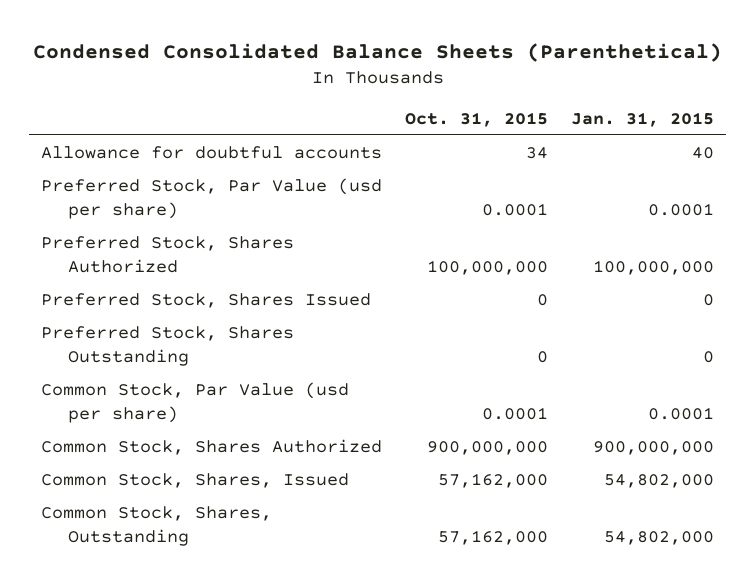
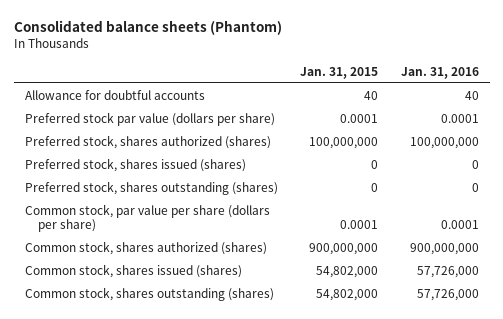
- Condensed Consolidated Balance Sheets (Parenthetical)
+ Consolidated balance sheets (Phantom)
- | Oct. 31, 2015 | Jan. 31, 2015
+ | Jan. 31, 2015 | Jan. 31, 2016
- Preferred Stock, Par Value (usd per share) | 0.0001 | 0.0001
- Preferred Stock, Shares Authorized | 100,000,000 | 100,000,000
- Preferred Stock, Shares Issued | 0 | 0
- Preferred Stock, Shares Outstanding | 0 | 0
- Common Stock, Par Value (usd per share) | 0.0001 | 0.0001
- Common Stock, Shares Authorized | 900,000,000 | 900,000,000
- Common Stock, Shares, Issued | 57,162,000 | 54,802,000
- Common Stock, Shares, Outstanding | 57,162,000 | 54,802,000
+ Preferred stock par value (dollars per share) | 0.0001 | 0.0001
+ Preferred stock, shares authorized (shares) | 100,000,000 | 100,000,000
+ Preferred stock, shares issued (shares) | 0 | 0
+ Preferred stock, shares outstanding (shares) | 0 | 0
+ Common stock, par value per share (dollars per share) | 0.0001 | 0.0001
+ Common stock, shares authorized (shares) | 900,000,000 | 900,000,000
+ Common stock, shares issued (shares) | 54,802,000 | 57,726,000
+ Common stock, shares outstanding (shares) | 54,802,000 | 57,726,000

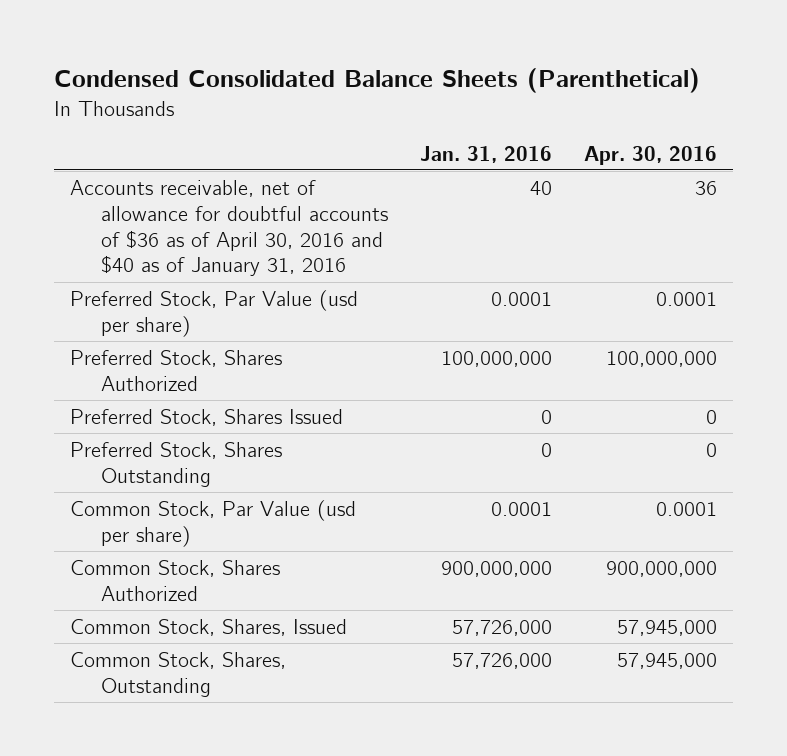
- Consolidated balance sheets (Phantom)
+ Condensed Consolidated Balance Sheets (Parenthetical)
- | Jan. 31, 2015 | Jan. 31, 2016
+ | Jan. 31, 2016 | Apr. 30, 2016
- Allowance for doubtful accounts | 40 | 40
- Preferred stock par value (dollars per share) | 0.0001 | 0.0001
- Preferred stock, shares authorized (shares) | 100,000,000 | 100,000,000
- Preferred stock, shares issued (shares) | 0 | 0
- Preferred stock, shares outstanding (shares) | 0 | 0
- Common stock, par value per share (dollars per share) | 0.0001 | 0.0001
- Common stock, shares authorized (shares) | 900,000,000 | 900,000,000
- Common stock, shares issued (shares) | 54,802,000 | 57,726,000
- Common stock, shares outstanding (shares) | 54,802,000 | 57,726,000
+ Accounts receivable, net of allowance for doubtful accounts of $36 as of April 30, 2016 and $40 as of January 31, 2016 | 40 | 36
+ Preferred Stock, Par Value (usd per share) | 0.0001 | 0.0001
+ Preferred Stock, Shares Authorized | 100,000,000 | 100,000,000
+ Preferred Stock, Shares Issued | 0 | 0
+ Preferred Stock, Shares Outstanding | 0 | 0
+ Common Stock, Par Value (usd per share) | 0.0001 | 0.0001
+ Common Stock, Shares Authorized | 900,000,000 | 900,000,000
+ Common Stock, Shares, Issued | 57,726,000 | 57,945,000
+ Common Stock, Shares, Outstanding | 57,726,000 | 57,945,000

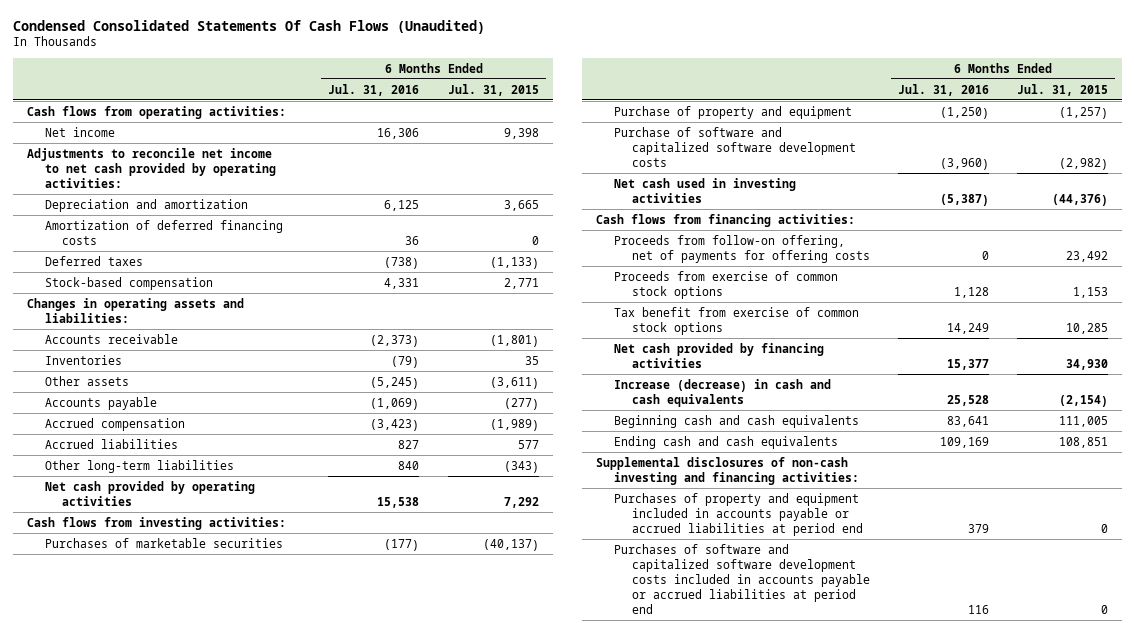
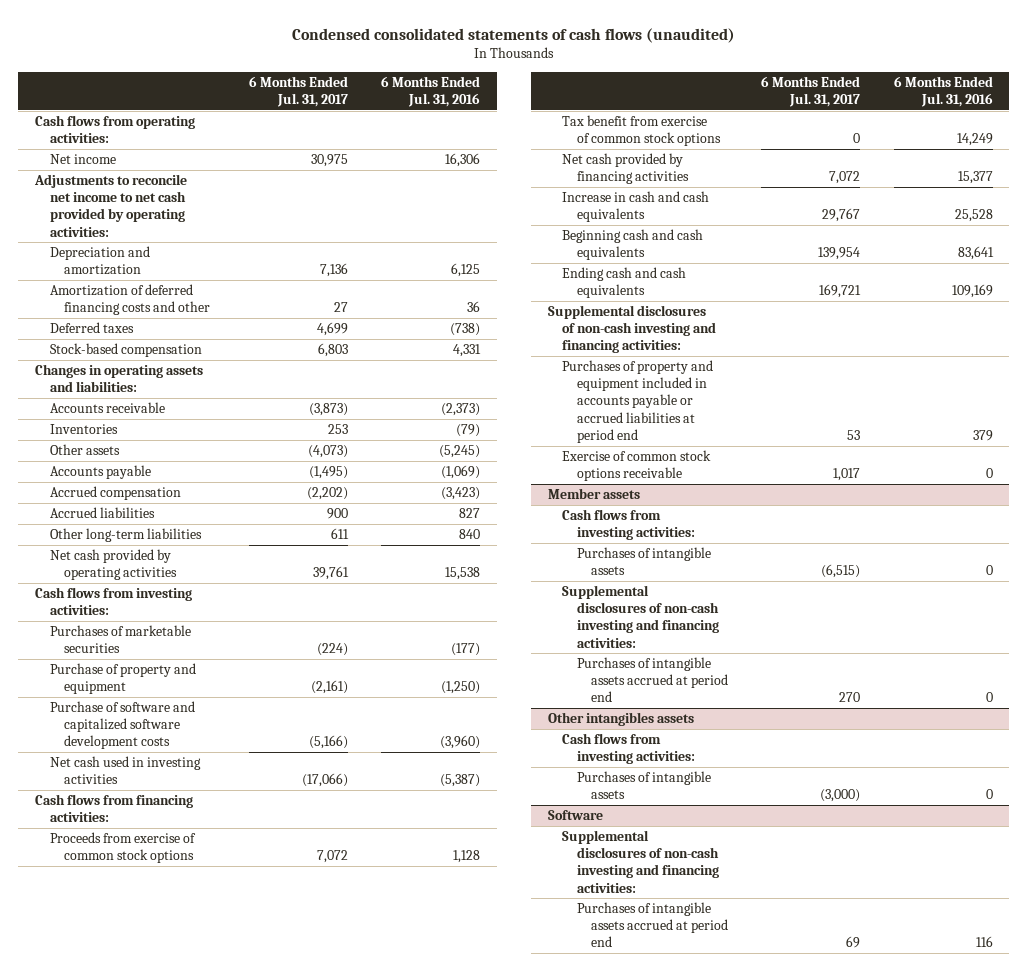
- Condensed Consolidated Statements Of Cash Flows (Unaudited)
+ Condensed consolidated statements of cash flows (unaudited)
- | 6 Months Ended Jul. 31, 2016 | 6 Months Ended Jul. 31, 2015
+ | 6 Months Ended Jul. 31, 2017 | 6 Months Ended Jul. 31, 2016
- Amortization of deferred financing costs | 36 | 0
+ Amortization of deferred financing costs and other | 27 | 36
- Proceeds from follow-on offering, net of payments for offering costs | 0 | 23,492
- Increase (decrease) in cash and cash equivalents | 25,528 | (2,154)
+ Increase in cash and cash equivalents | 29,767 | 25,528
- Purchases of software and capitalized software development costs included in accounts payable or accrued liabilities at period end | 116 | 0
+ Exercise of common stock options receivable | 1,017 | 0
+ Member assets
+ Cash flows from investing activities:
+ Purchases of intangible assets | (6,515) | 0
+ Supplemental disclosures of non-cash investing and financing activities:
+ Purchases of intangible assets accrued at period end | 270 | 0
+ Other intangibles assets
+ Cash flows from investing activities:
+ Purchases of intangible assets | (3,000) | 0
+ Software
+ Supplemental disclosures of non-cash investing and financing activities:
+ Purchases of intangible assets accrued at period end | 69 | 116

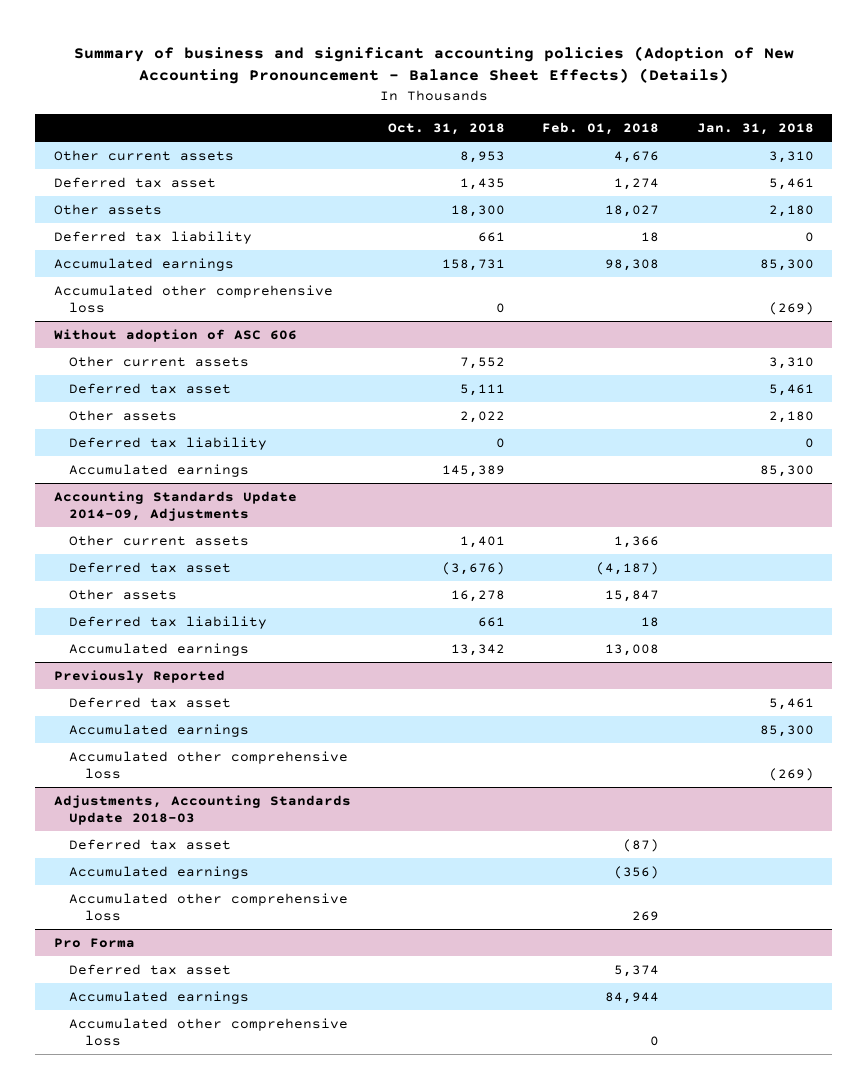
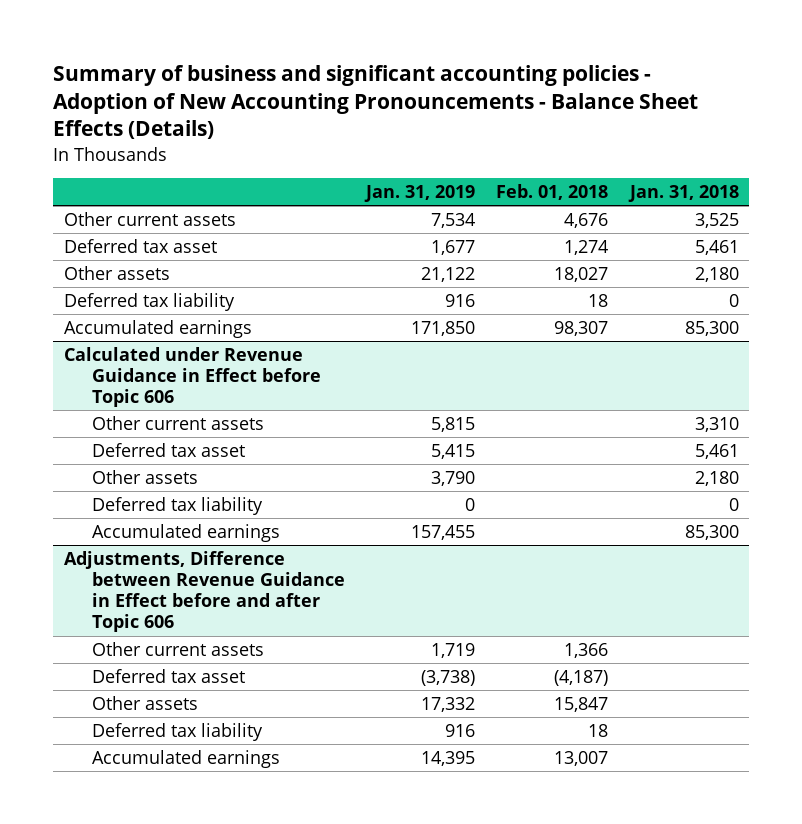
- Summary of business and significant accounting policies (Adoption of New Accounting Pronouncement - Balance Sheet Effects) (Details)
+ Summary of business and significant accounting policies - Adoption of New Accounting Pronouncements - Balance Sheet Effects (Details)
- | Oct. 31, 2018 | Feb. 01, 2018 | Jan. 31, 2018
+ | Jan. 31, 2019 | Feb. 01, 2018 | Jan. 31, 2018
- Other current assets | 8,953 | 4,676 | 3,310
+ Other current assets | 7,534 | 4,676 | 3,525
- Accumulated earnings | 158,731 | 98,308 | 85,300
- Accumulated other comprehensive loss | 0 | | (269)
- Without adoption of ASC 606
+ Accumulated earnings | 171,850 | 98,307 | 85,300
+ Calculated under Revenue Guidance in Effect before Topic 606
- Accounting Standards Update 2014-09, Adjustments
+ Adjustments, Difference between Revenue Guidance in Effect before and after Topic 606
- Accumulated earnings | 13,342 | 13,008 |
- Previously Reported
- Deferred tax asset | | | 5,461
- Accumulated earnings | | | 85,300
- Accumulated other comprehensive loss | | | (269)
- Adjustments, Accounting Standards Update 2018-03
- Deferred tax asset | | (87) |
- Accumulated earnings | | (356) |
- Accumulated other comprehensive loss | | 269 |
- Pro Forma
- Deferred tax asset | | 5,374 |
- Accumulated earnings | | 84,944 |
- Accumulated other comprehensive loss | | 0 |
+ Accumulated earnings | 14,395 | 13,007 |

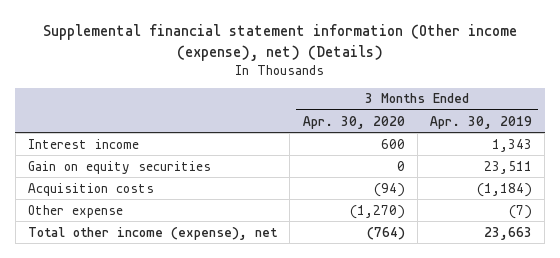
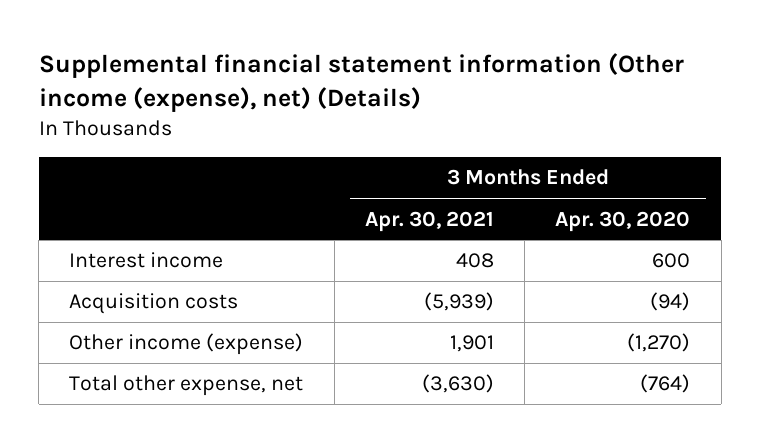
- | 3 Months Ended Apr. 30, 2020 | 3 Months Ended Apr. 30, 2019
+ | 3 Months Ended Apr. 30, 2021 | 3 Months Ended Apr. 30, 2020
- Gain on equity securities | 0 | 23,511
- Other expense | (1,270) | (7)
- Total other income (expense), net | (764) | 23,663
+ Other income (expense) | 1,901 | (1,270)
+ Total other expense, net | (3,630) | (764)

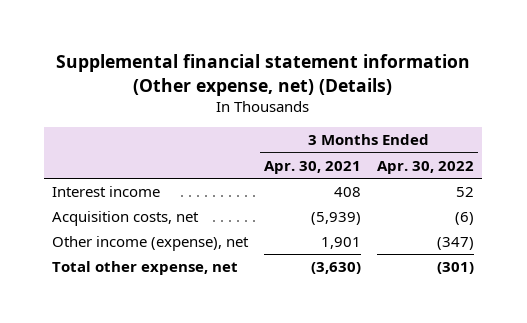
- Supplemental financial statement information (Other income (expense), net) (Details)
+ Supplemental financial statement information (Other expense, net) (Details)
- | 3 Months Ended Apr. 30, 2021 | 3 Months Ended Apr. 30, 2020
+ | 3 Months Ended Apr. 30, 2021 | 3 Months Ended Apr. 30, 2022
- Acquisition costs | (5,939) | (94)
- Other income (expense) | 1,901 | (1,270)
+ Acquisition costs, net | (5,939) | (6)
+ Other income (expense), net | 1,901 | (347)

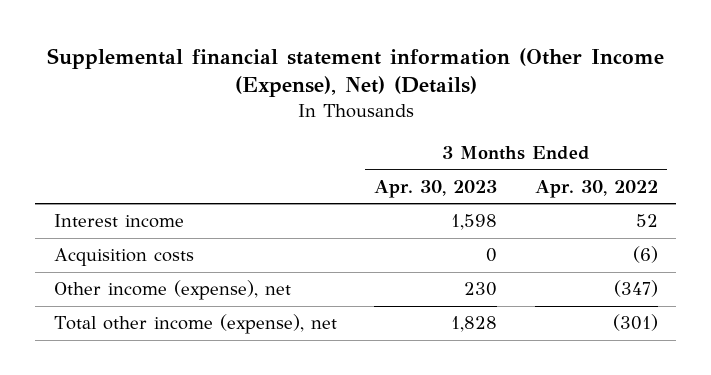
- Supplemental financial statement information (Other expense, net) (Details)
+ Supplemental financial statement information (Other Income (Expense), Net) (Details)
- | 3 Months Ended Apr. 30, 2021 | 3 Months Ended Apr. 30, 2022
+ | 3 Months Ended Apr. 30, 2023 | 3 Months Ended Apr. 30, 2022
- Acquisition costs, net | (5,939) | (6)
+ Acquisition costs | 0 | (6)
- Total other expense, net | (3,630) | (301)
+ Total other income (expense), net | 1,828 | (301)

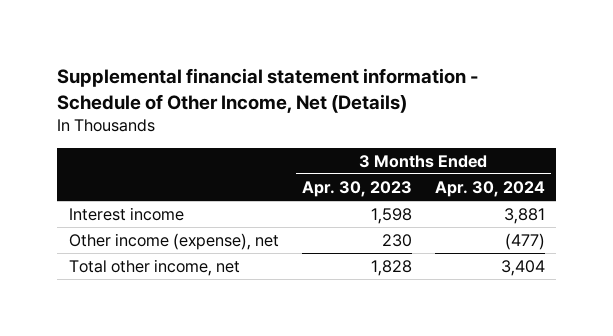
- Supplemental financial statement information (Other Income (Expense), Net) (Details)
+ Supplemental financial statement information - Schedule of Other Income, Net (Details)
- | 3 Months Ended Apr. 30, 2023 | 3 Months Ended Apr. 30, 2022
+ | 3 Months Ended Apr. 30, 2023 | 3 Months Ended Apr. 30, 2024
- Acquisition costs | 0 | (6)
- Total other income (expense), net | 1,828 | (301)
+ Total other income, net | 1,828 | 3,404

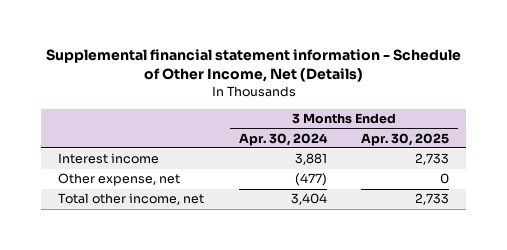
- | 3 Months Ended Apr. 30, 2023 | 3 Months Ended Apr. 30, 2024
+ | 3 Months Ended Apr. 30, 2024 | 3 Months Ended Apr. 30, 2025
- Other income (expense), net | 230 | (477)
+ Other expense, net | (477) | 0

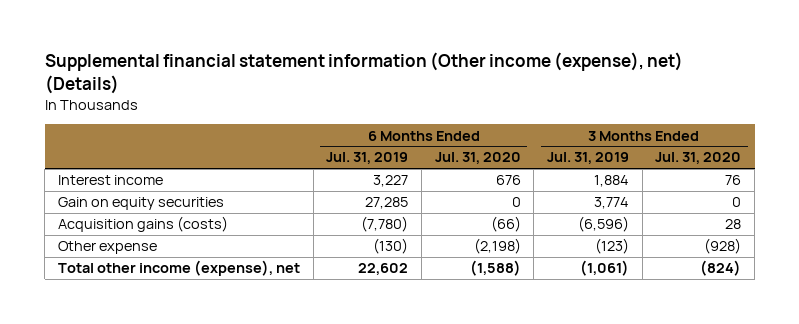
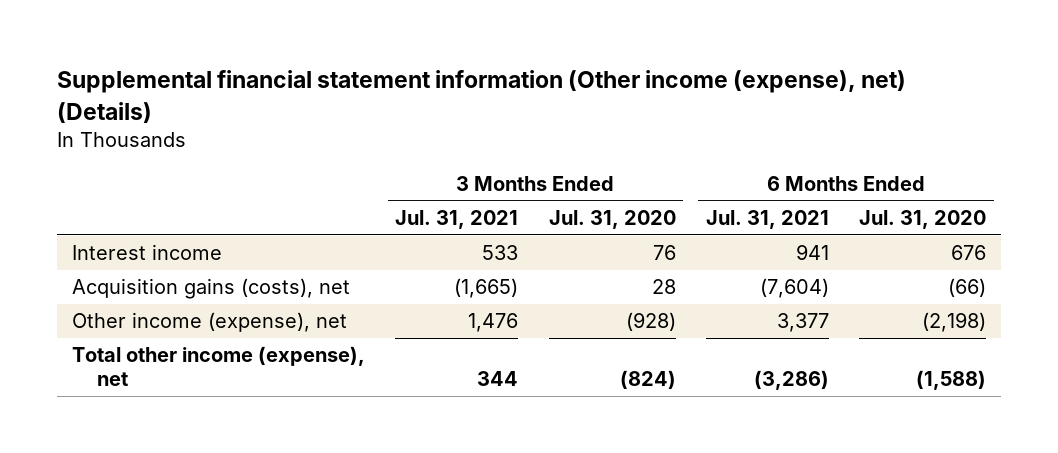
- | 6 Months Ended Jul. 31, 2019 | 6 Months Ended Jul. 31, 2020 | 3 Months Ended Jul. 31, 2019 | 3 Months Ended Jul. 31, 2020
+ | 3 Months Ended Jul. 31, 2021 | 3 Months Ended Jul. 31, 2020 | 6 Months Ended Jul. 31, 2021 | 6 Months Ended Jul. 31, 2020
- Gain on equity securities | 27,285 | 0 | 3,774 | 0
- Acquisition gains (costs) | (7,780) | (66) | (6,596) | 28
- Other expense | (130) | (2,198) | (123) | (928)
+ Acquisition gains (costs), net | (1,665) | 28 | (7,604) | (66)
+ Other income (expense), net | 1,476 | (928) | 3,377 | (2,198)

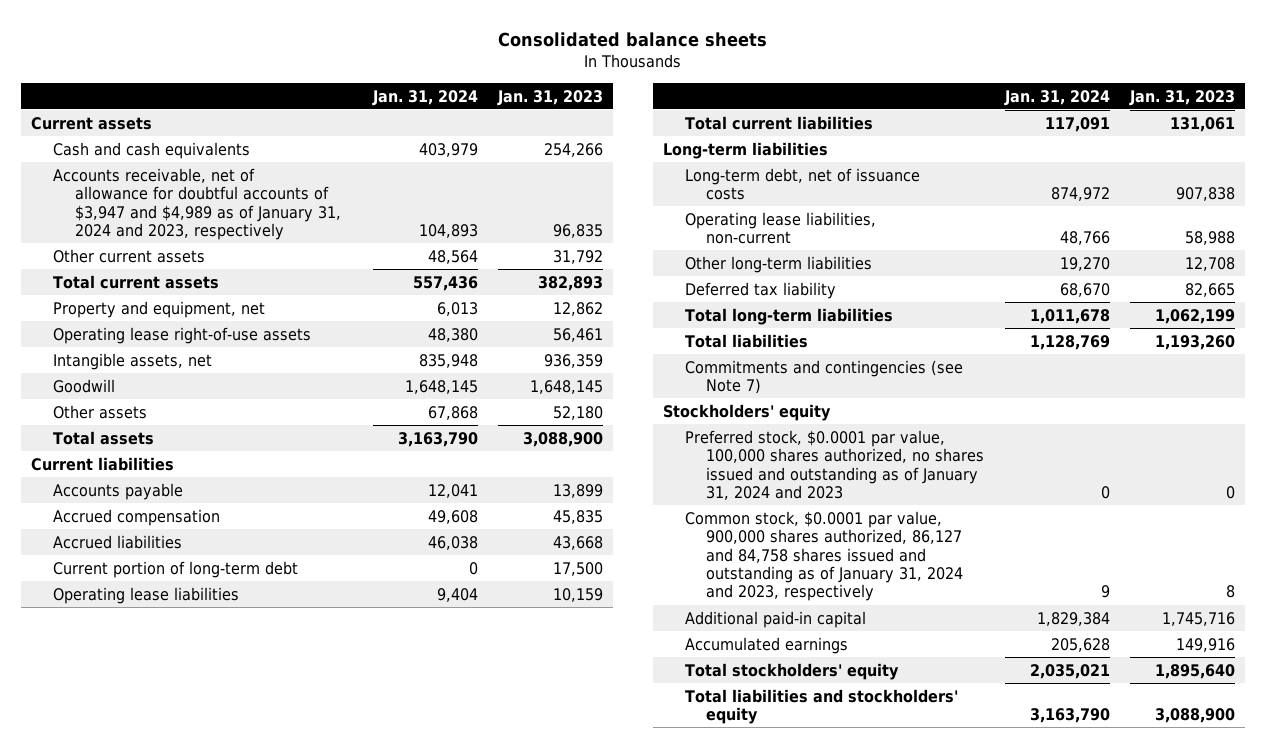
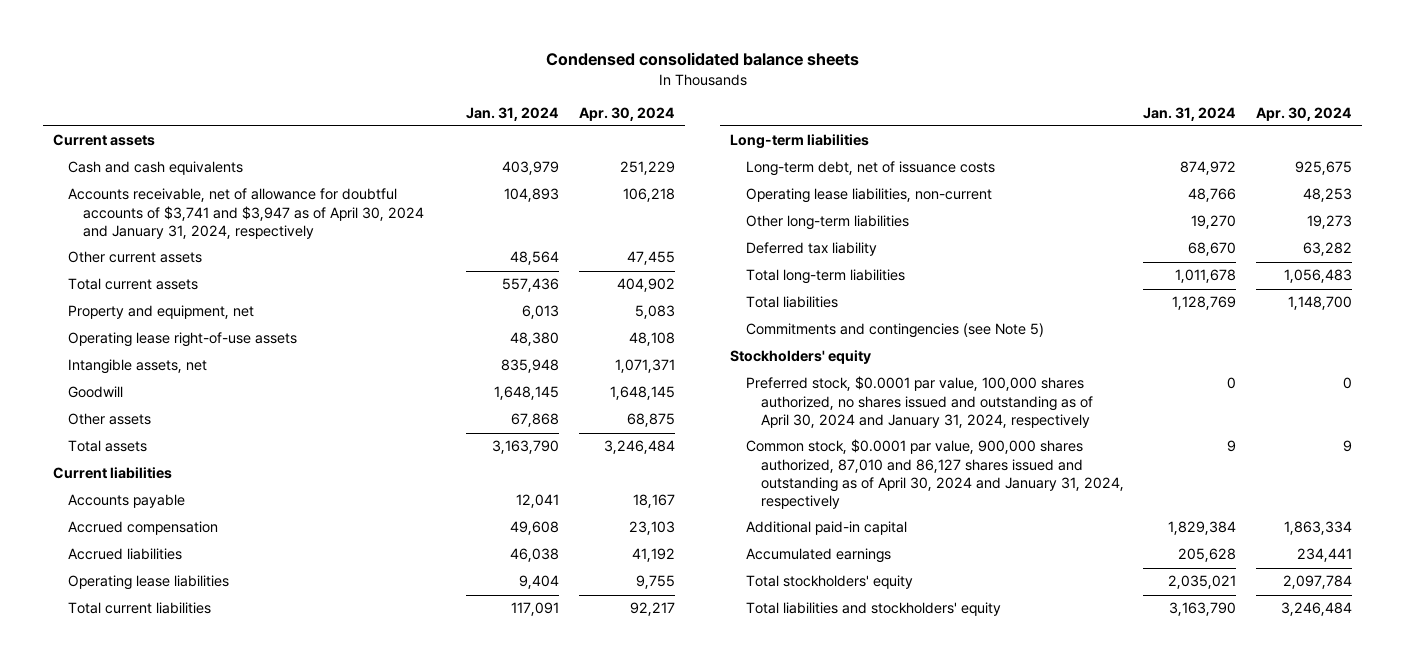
- Consolidated balance sheets
+ Condensed consolidated balance sheets
- | Jan. 31, 2024 | Jan. 31, 2023
+ | Jan. 31, 2024 | Apr. 30, 2024
- Accounts receivable, net of allowance for doubtful accounts of $3,947 and $4,989 as of January 31, 2024 and 2023, respectively | 104,893 | 96,835
+ Accounts receivable, net of allowance for doubtful accounts of $3,741 and $3,947 as of April 30, 2024 and January 31, 2024, respectively | 104,893 | 106,218
- Current portion of long-term debt | 0 | 17,500
- Commitments and contingencies (see Note 7)
+ Commitments and contingencies (see Note 5)
- Preferred stock, $0.0001 par value, 100,000 shares authorized, no shares issued and outstanding as of January 31, 2024 and 2023 | 0 | 0
- Common stock, $0.0001 par value, 900,000 shares authorized, 86,127 and 84,758 shares issued and outstanding as of January 31, 2024 and 2023, respectively | 9 | 8
+ Preferred stock, $0.0001 par value, 100,000 shares authorized, no shares issued and outstanding as of April 30, 2024 and January 31, 2024, respectively | 0 | 0
+ Common stock, $0.0001 par value, 900,000 shares authorized, 87,010 and 86,127 shares issued and outstanding as of April 30, 2024 and January 31, 2024, respectively | 9 | 9

